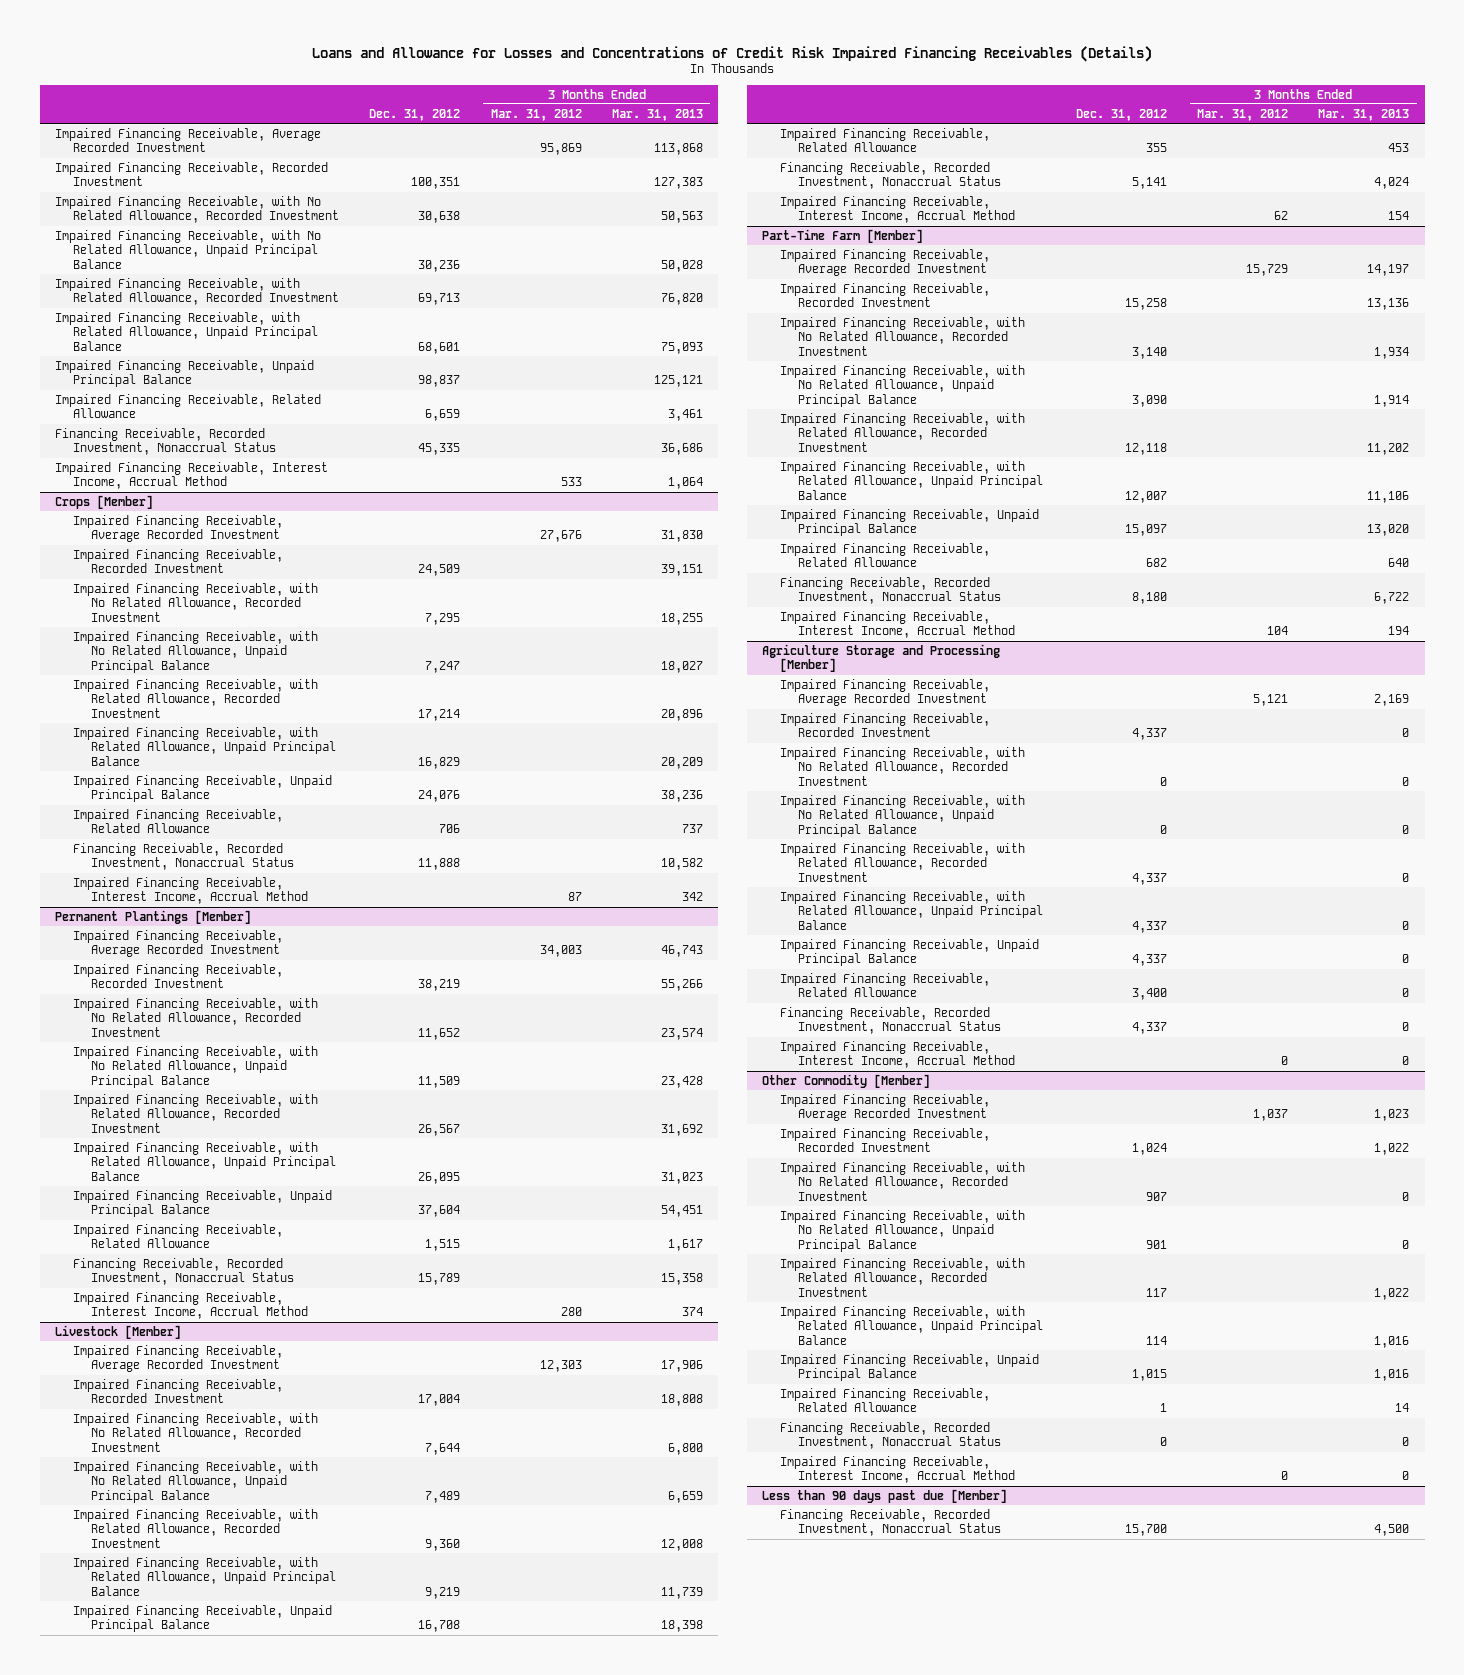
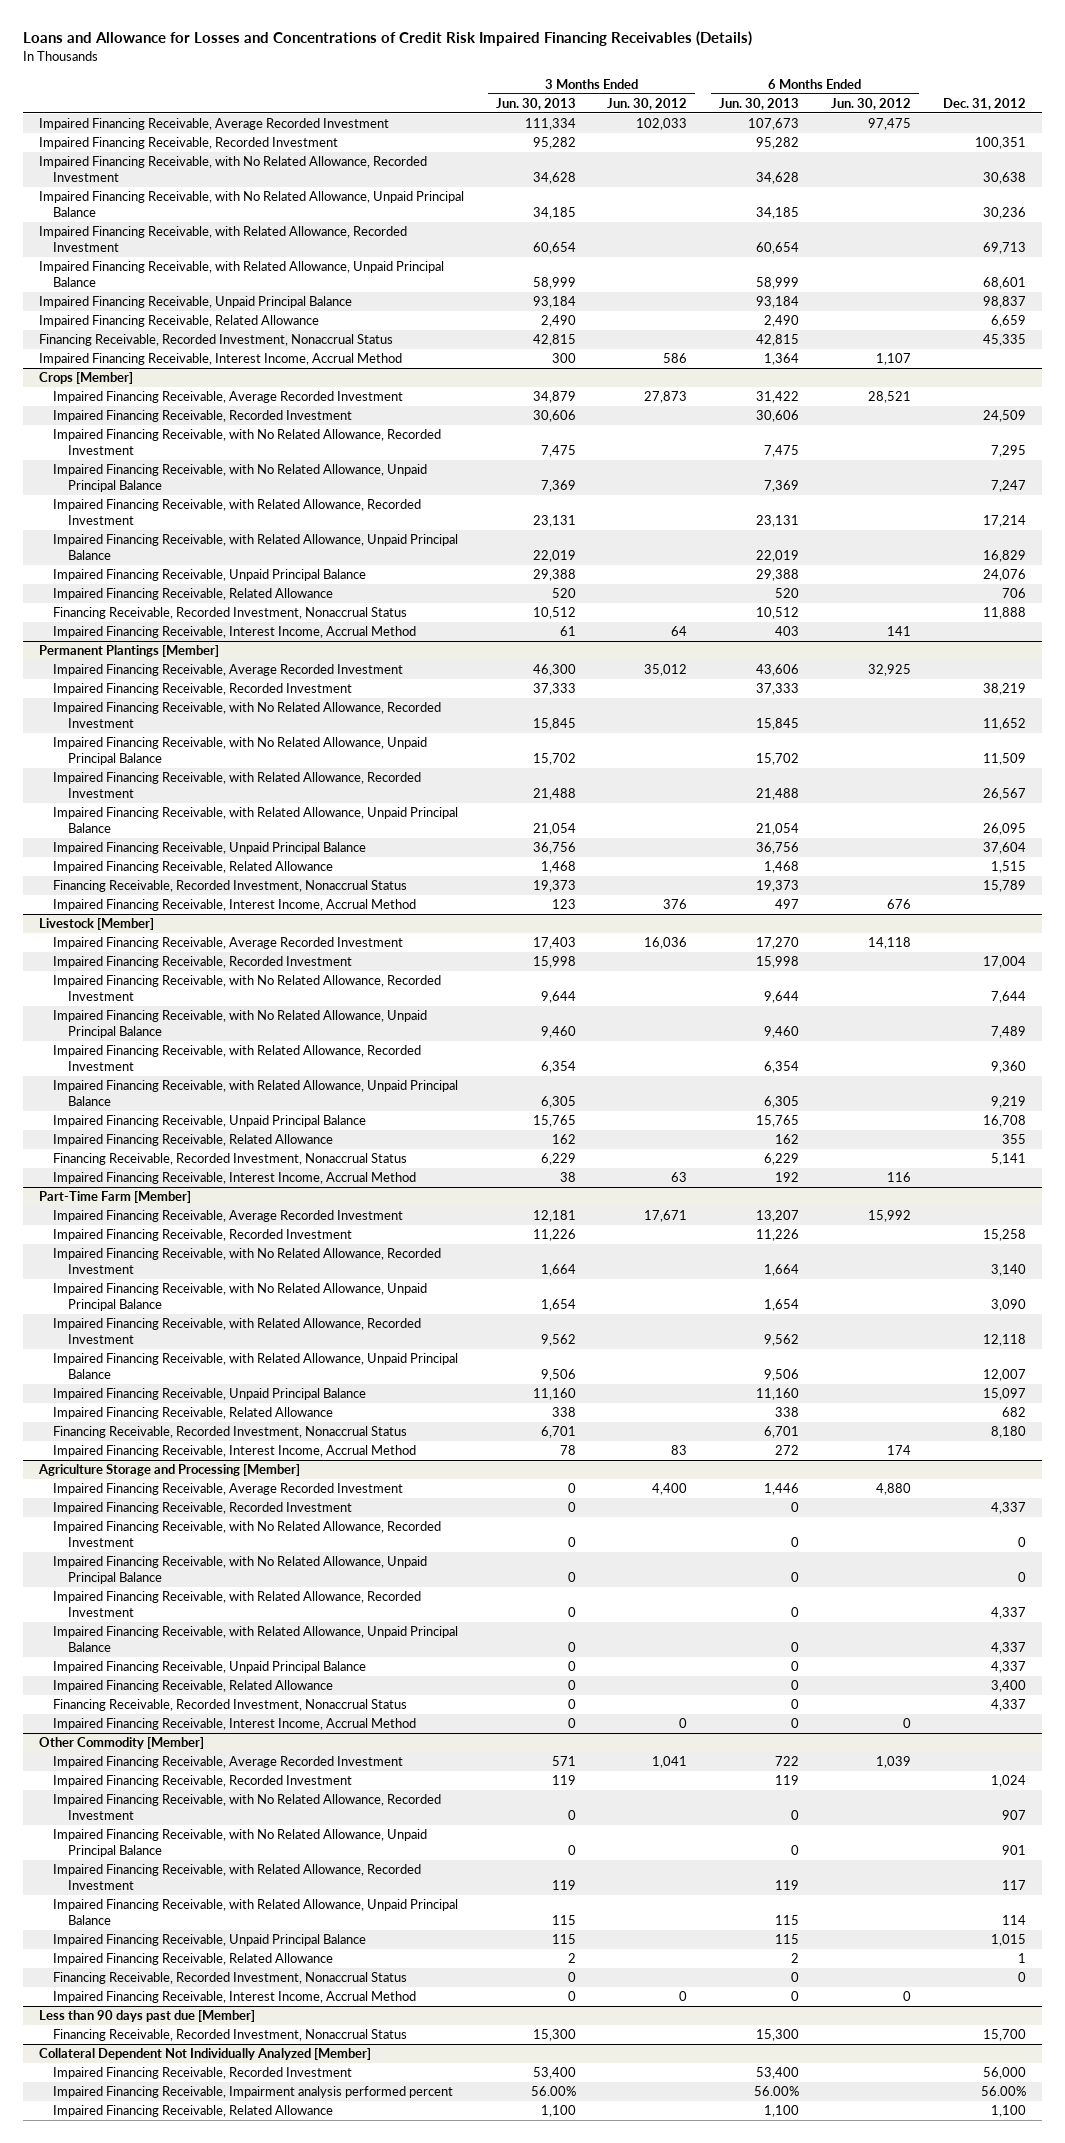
- | Dec. 31, 2012 | 3 Months Ended Mar. 31, 2012 | 3 Months Ended Mar. 31, 2013
+ | 3 Months Ended Jun. 30, 2013 | 3 Months Ended Jun. 30, 2012 | 6 Months Ended Jun. 30, 2013 | 6 Months Ended Jun. 30, 2012 | Dec. 31, 2012
+ Collateral Dependent Not Individually Analyzed [Member]
+ Impaired Financing Receivable, Recorded Investment | 53,400 | | 53,400 | | 56,000
+ Impaired Financing Receivable, Impairment analysis performed percent | 56.00% | | 56.00% | | 56.00%
+ Impaired Financing Receivable, Related Allowance | 1,100 | | 1,100 | | 1,100

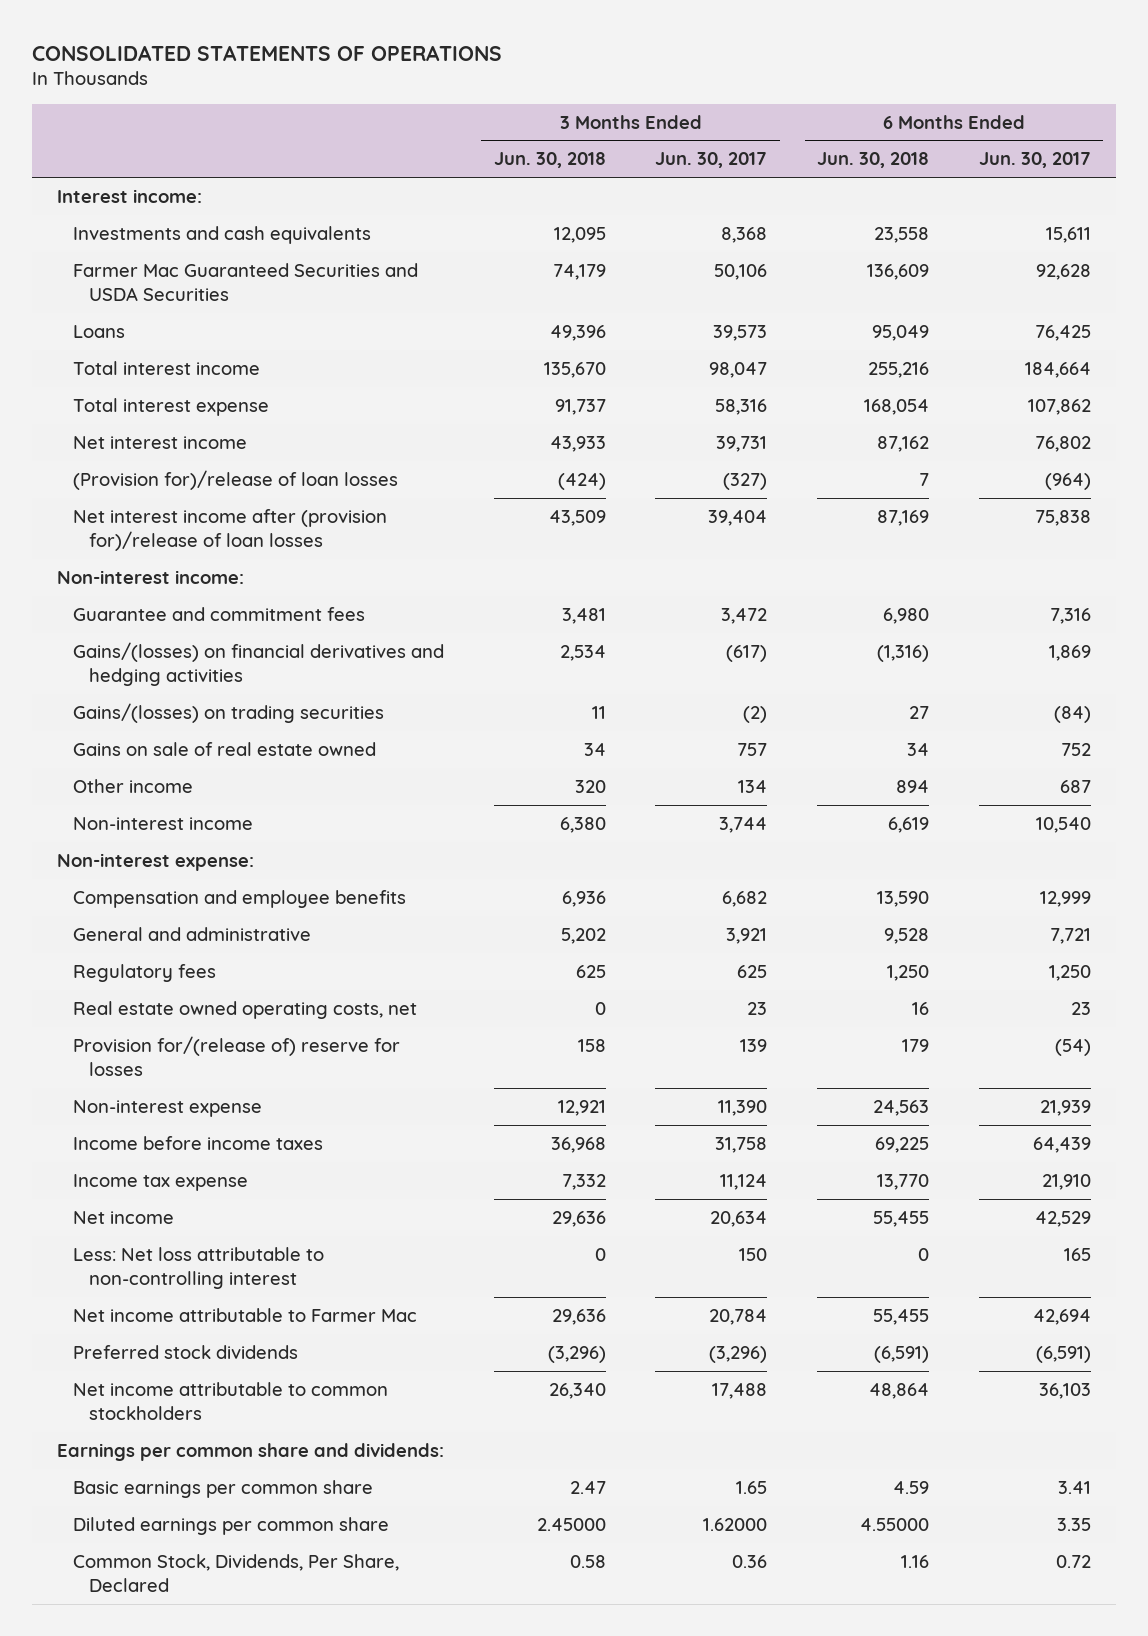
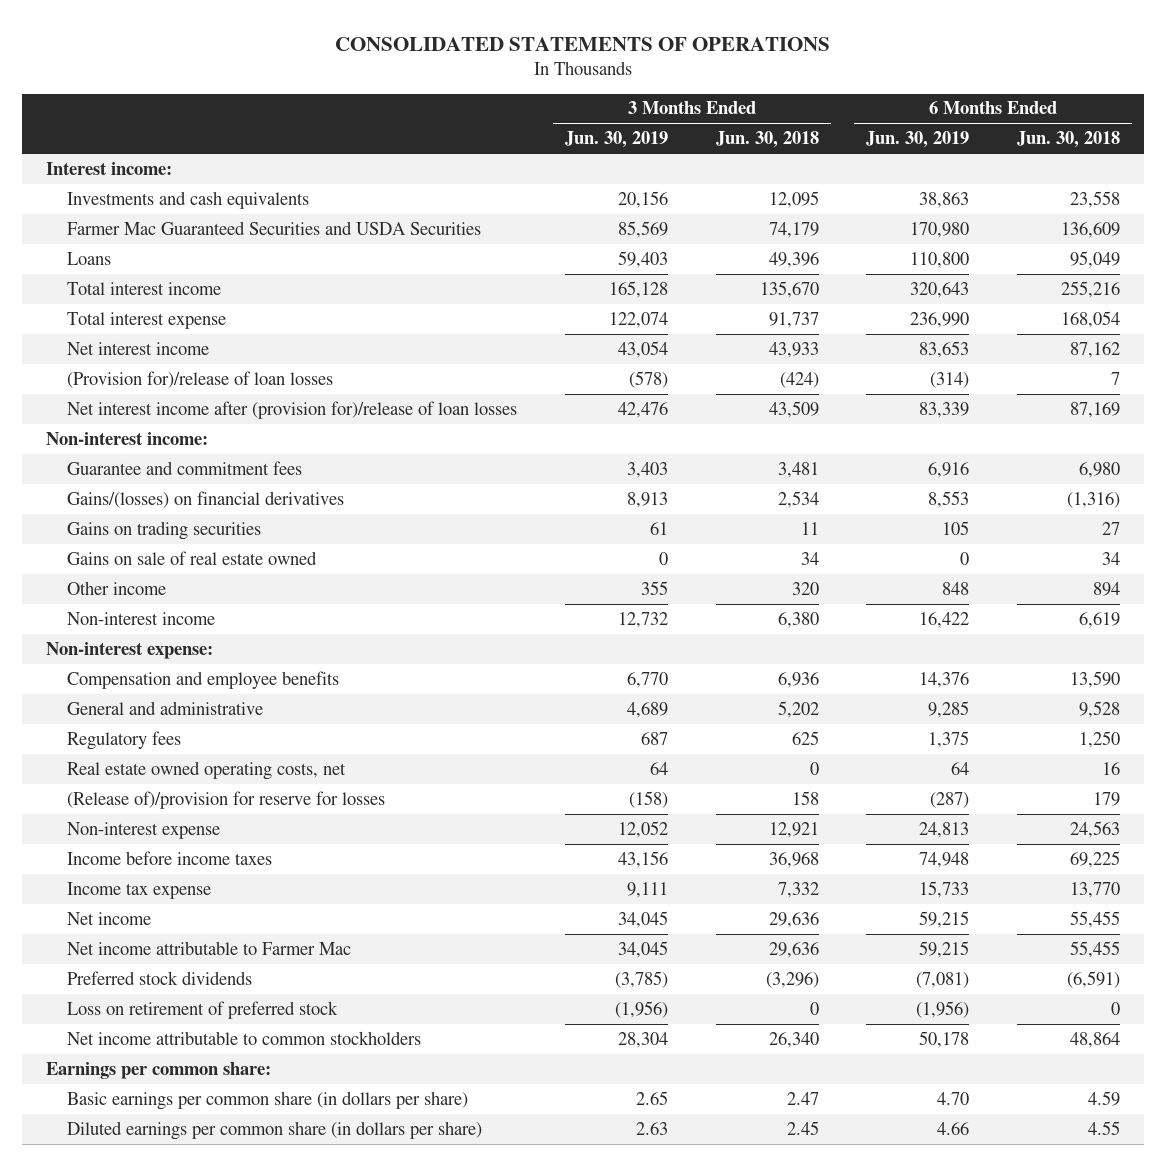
- | 3 Months Ended Jun. 30, 2018 | 3 Months Ended Jun. 30, 2017 | 6 Months Ended Jun. 30, 2018 | 6 Months Ended Jun. 30, 2017
+ | 3 Months Ended Jun. 30, 2019 | 3 Months Ended Jun. 30, 2018 | 6 Months Ended Jun. 30, 2019 | 6 Months Ended Jun. 30, 2018
- Gains/(losses) on financial derivatives and hedging activities | 2,534 | (617) | (1,316) | 1,869
- Gains/(losses) on trading securities | 11 | (2) | 27 | (84)
+ Gains/(losses) on financial derivatives | 8,913 | 2,534 | 8,553 | (1,316)
+ Gains on trading securities | 61 | 11 | 105 | 27
- Provision for/(release of) reserve for losses | 158 | 139 | 179 | (54)
+ (Release of)/provision for reserve for losses | (158) | 158 | (287) | 179
- Less: Net loss attributable to non-controlling interest | 0 | 150 | 0 | 165
+ Loss on retirement of preferred stock | (1,956) | 0 | (1,956) | 0
- Earnings per common share and dividends:
- Basic earnings per common share | 2.47 | 1.65 | 4.59 | 3.41
- Diluted earnings per common share | 2.45000 | 1.62000 | 4.55000 | 3.35
- Common Stock, Dividends, Per Share, Declared | 0.58 | 0.36 | 1.16 | 0.72
+ Earnings per common share:
+ Basic earnings per common share (in dollars per share) | 2.65 | 2.47 | 4.70 | 4.59
+ Diluted earnings per common share (in dollars per share) | 2.63 | 2.45 | 4.66 | 4.55

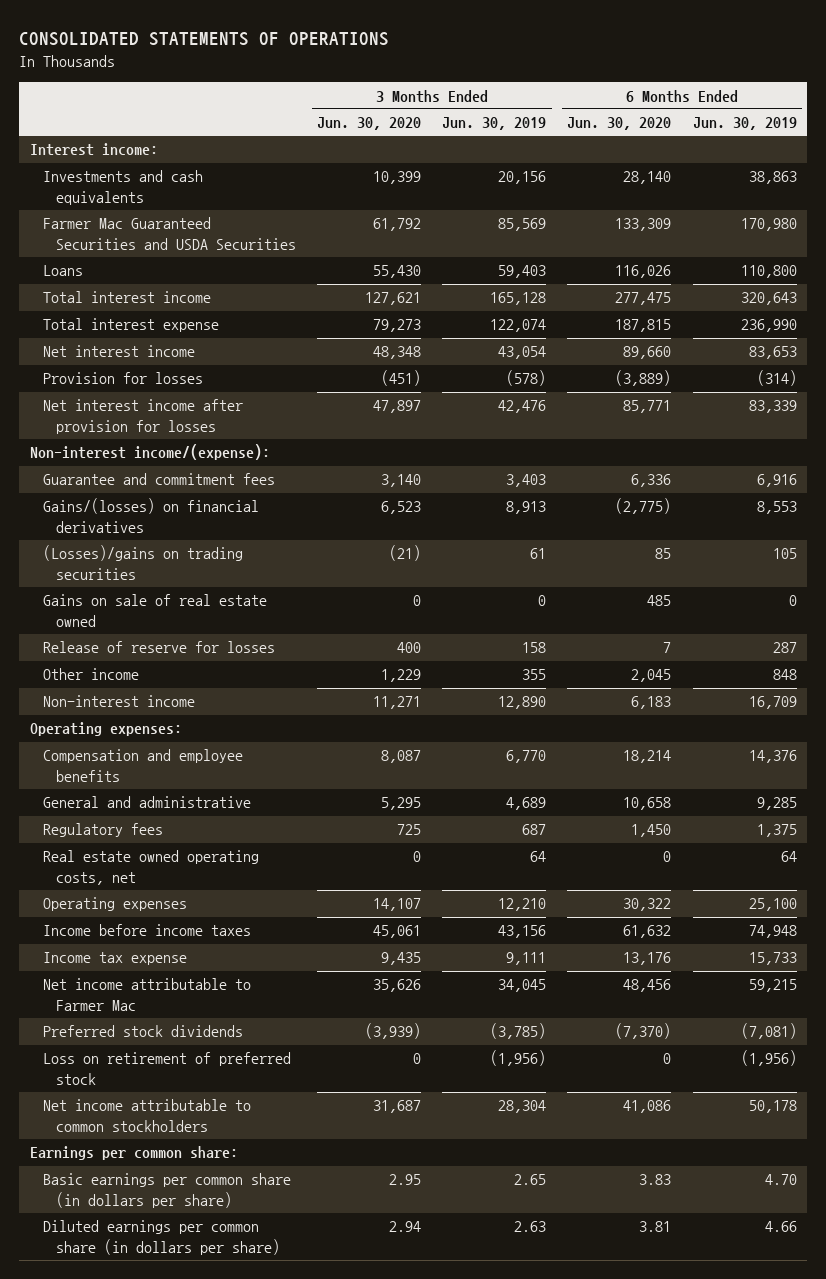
- | 3 Months Ended Jun. 30, 2019 | 3 Months Ended Jun. 30, 2018 | 6 Months Ended Jun. 30, 2019 | 6 Months Ended Jun. 30, 2018
+ | 3 Months Ended Jun. 30, 2020 | 3 Months Ended Jun. 30, 2019 | 6 Months Ended Jun. 30, 2020 | 6 Months Ended Jun. 30, 2019
- (Provision for)/release of loan losses | (578) | (424) | (314) | 7
- Net interest income after (provision for)/release of loan losses | 42,476 | 43,509 | 83,339 | 87,169
- Non-interest income:
+ Provision for losses | (451) | (578) | (3,889) | (314)
+ Net interest income after provision for losses | 47,897 | 42,476 | 85,771 | 83,339
+ Non-interest income/(expense):
- Gains on trading securities | 61 | 11 | 105 | 27
+ (Losses)/gains on trading securities | (21) | 61 | 85 | 105
+ Release of reserve for losses | 400 | 158 | 7 | 287
- Non-interest income | 12,732 | 6,380 | 16,422 | 6,619
- Non-interest expense:
+ Non-interest income | 11,271 | 12,890 | 6,183 | 16,709
+ Operating expenses:
- (Release of)/provision for reserve for losses | (158) | 158 | (287) | 179
- Non-interest expense | 12,052 | 12,921 | 24,813 | 24,563
+ Operating expenses | 14,107 | 12,210 | 30,322 | 25,100
- Net income | 34,045 | 29,636 | 59,215 | 55,455

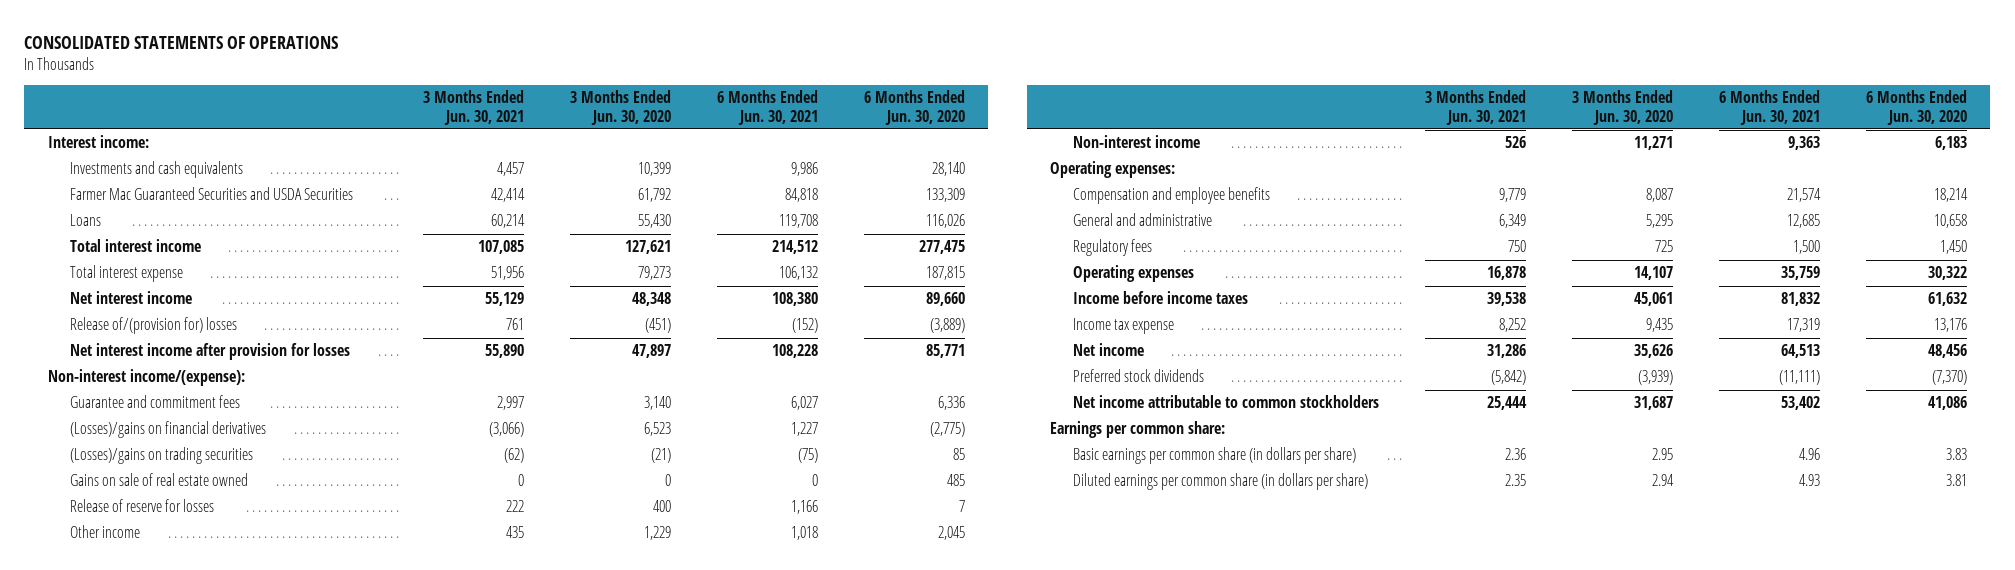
- | 3 Months Ended Jun. 30, 2020 | 3 Months Ended Jun. 30, 2019 | 6 Months Ended Jun. 30, 2020 | 6 Months Ended Jun. 30, 2019
+ | 3 Months Ended Jun. 30, 2021 | 3 Months Ended Jun. 30, 2020 | 6 Months Ended Jun. 30, 2021 | 6 Months Ended Jun. 30, 2020
- Provision for losses | (451) | (578) | (3,889) | (314)
+ Release of/(provision for) losses | 761 | (451) | (152) | (3,889)
- Gains/(losses) on financial derivatives | 6,523 | 8,913 | (2,775) | 8,553
+ (Losses)/gains on financial derivatives | (3,066) | 6,523 | 1,227 | (2,775)
- Real estate owned operating costs, net | 0 | 64 | 0 | 64
- Net income attributable to Farmer Mac | 35,626 | 34,045 | 48,456 | 59,215
+ Net income | 31,286 | 35,626 | 64,513 | 48,456
- Loss on retirement of preferred stock | 0 | (1,956) | 0 | (1,956)

